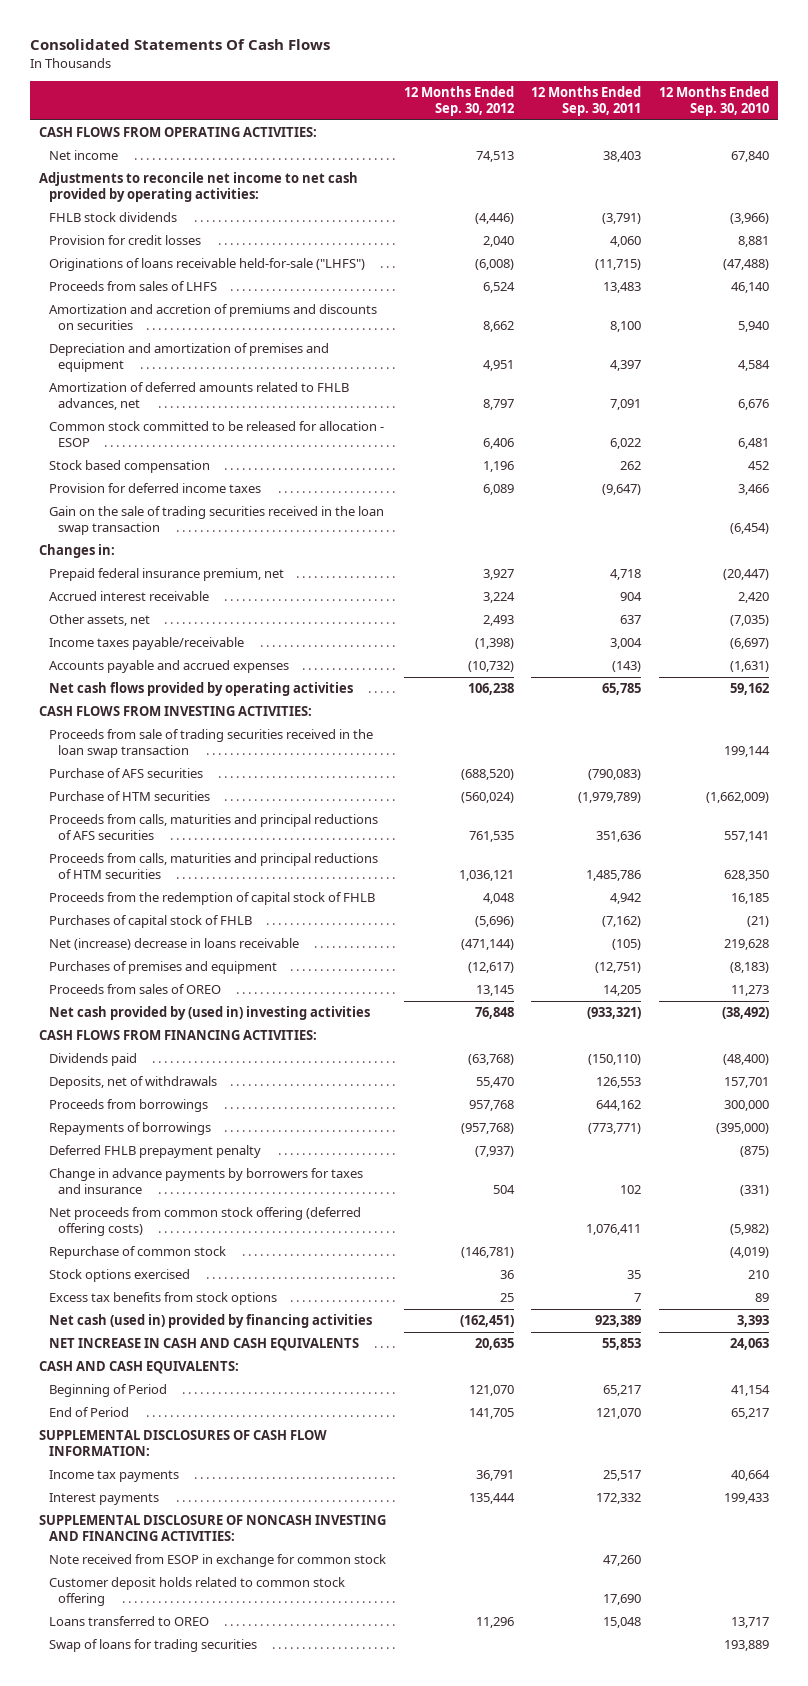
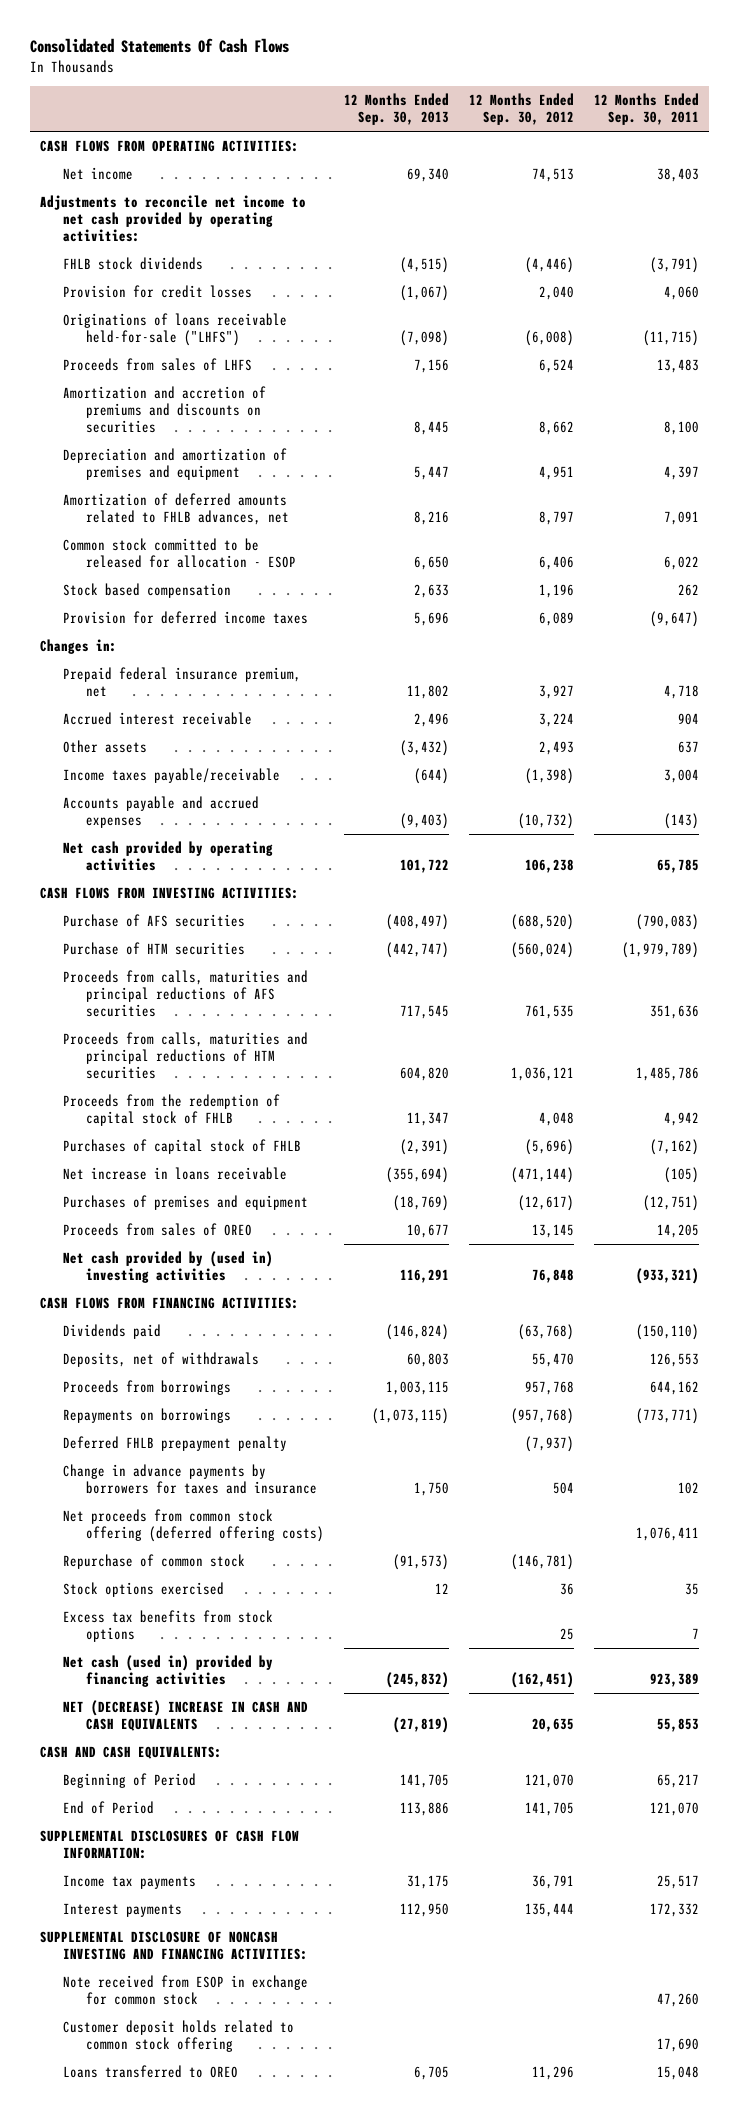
- | 12 Months Ended Sep. 30, 2012 | 12 Months Ended Sep. 30, 2011 | 12 Months Ended Sep. 30, 2010
+ | 12 Months Ended Sep. 30, 2013 | 12 Months Ended Sep. 30, 2012 | 12 Months Ended Sep. 30, 2011
- Gain on the sale of trading securities received in the loan swap transaction | | | (6,454)
- Other assets, net | 2,493 | 637 | (7,035)
+ Other assets | (3,432) | 2,493 | 637
- Net cash flows provided by operating activities | 106,238 | 65,785 | 59,162
+ Net cash provided by operating activities | 101,722 | 106,238 | 65,785
- Proceeds from sale of trading securities received in the loan swap transaction | | | 199,144
- Net (increase) decrease in loans receivable | (471,144) | (105) | 219,628
+ Net increase in loans receivable | (355,694) | (471,144) | (105)
- Repayments of borrowings | (957,768) | (773,771) | (395,000)
+ Repayments on borrowings | (1,073,115) | (957,768) | (773,771)
- NET INCREASE IN CASH AND CASH EQUIVALENTS | 20,635 | 55,853 | 24,063
+ NET (DECREASE) INCREASE IN CASH AND CASH EQUIVALENTS | (27,819) | 20,635 | 55,853
- Swap of loans for trading securities | | | 193,889

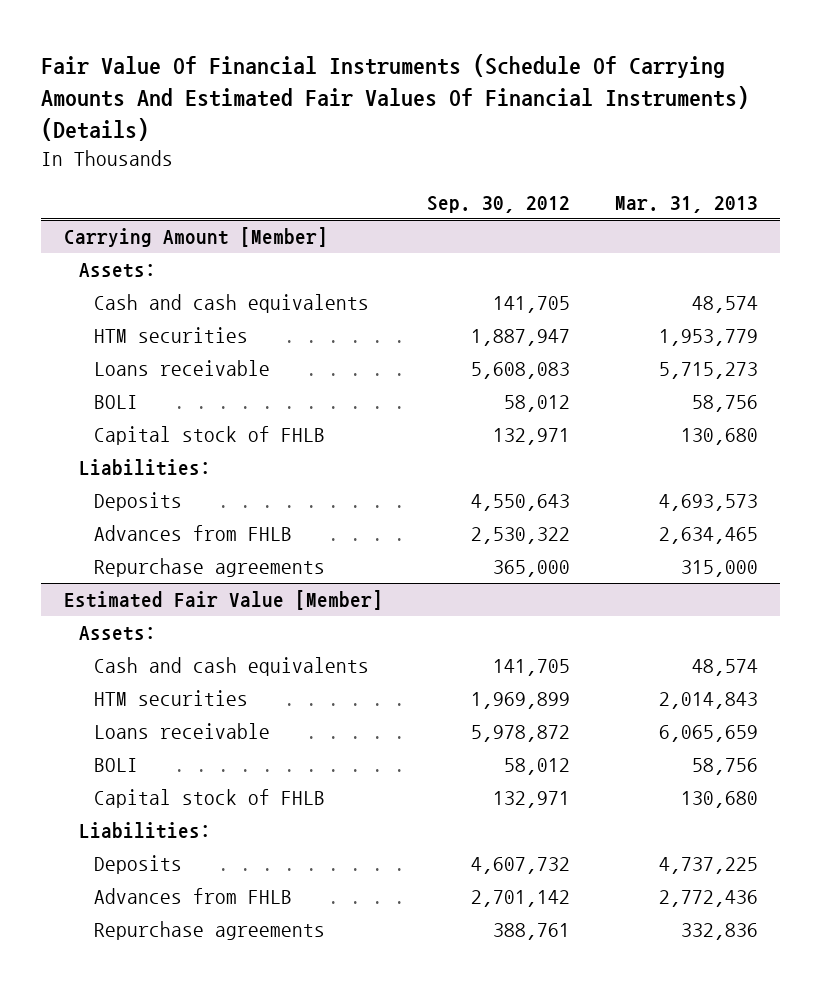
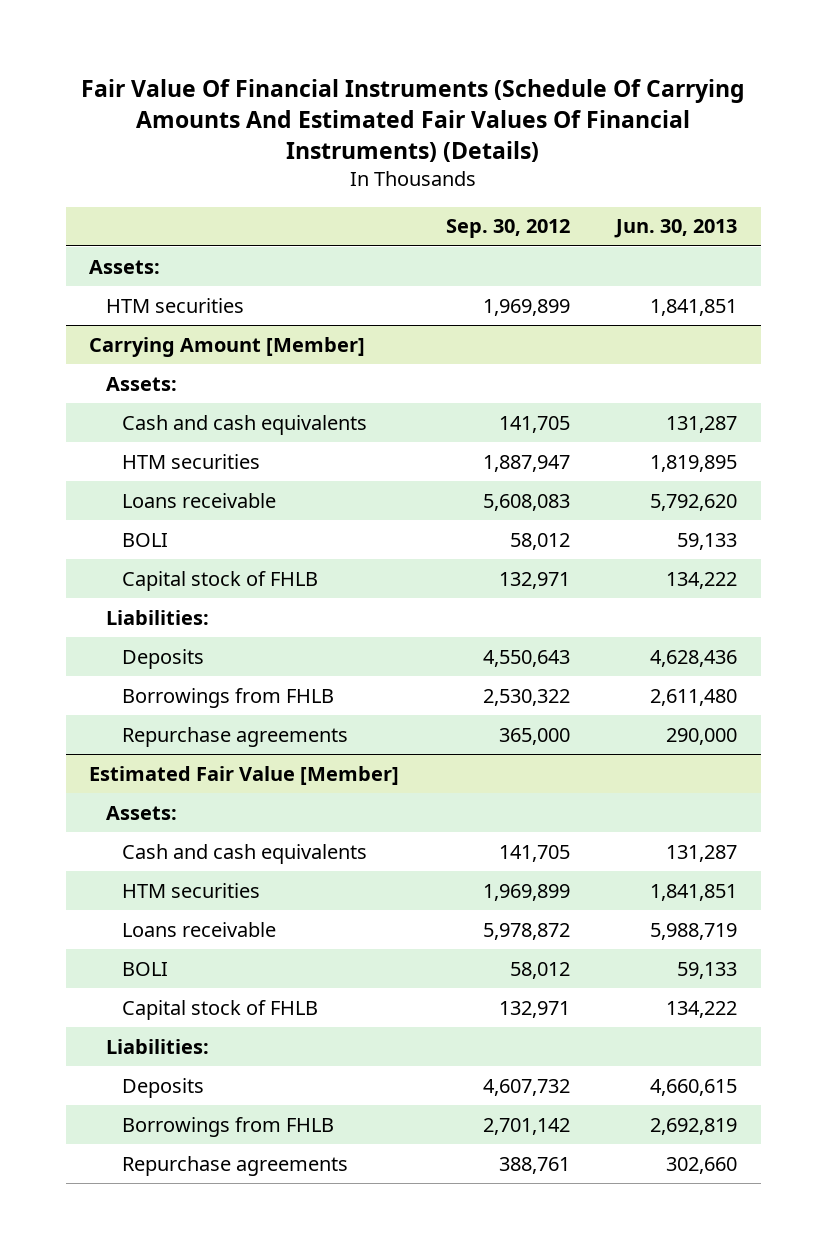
- | Sep. 30, 2012 | Mar. 31, 2013
+ | Sep. 30, 2012 | Jun. 30, 2013
+ Assets:
+ HTM securities | 1,969,899 | 1,841,851
@ Carrying Amount [Member]
- Advances from FHLB | 2,530,322 | 2,634,465
+ Borrowings from FHLB | 2,530,322 | 2,611,480
@ Estimated Fair Value [Member]
- Advances from FHLB | 2,701,142 | 2,772,436
+ Borrowings from FHLB | 2,701,142 | 2,692,819

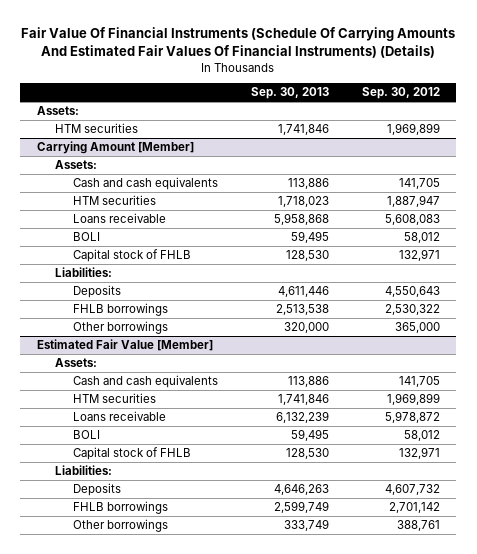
- | Sep. 30, 2012 | Jun. 30, 2013
+ | Sep. 30, 2013 | Sep. 30, 2012
@ Carrying Amount [Member]
- Borrowings from FHLB | 2,530,322 | 2,611,480
- Repurchase agreements | 365,000 | 290,000
+ FHLB borrowings | 2,513,538 | 2,530,322
+ Other borrowings | 320,000 | 365,000
@ Estimated Fair Value [Member]
- Borrowings from FHLB | 2,701,142 | 2,692,819
- Repurchase agreements | 388,761 | 302,660
+ FHLB borrowings | 2,599,749 | 2,701,142
+ Other borrowings | 333,749 | 388,761

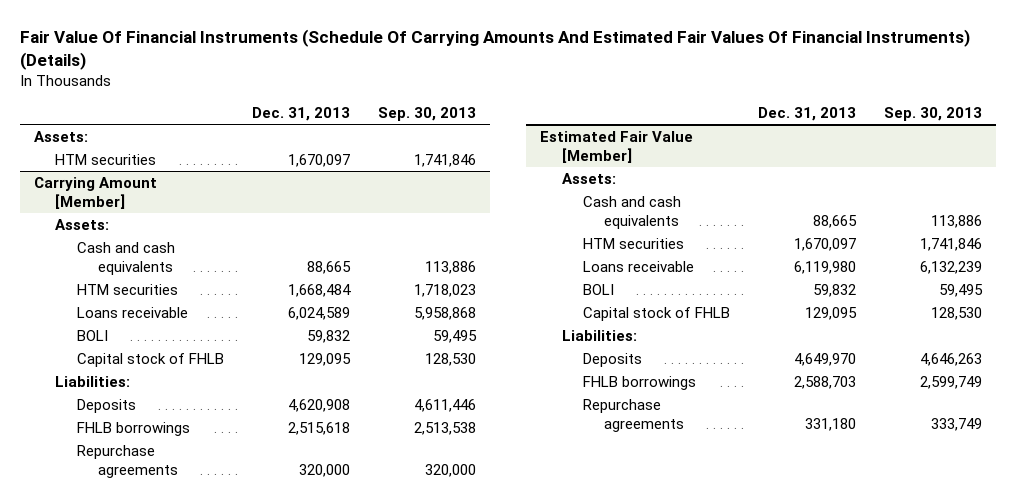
- | Sep. 30, 2013 | Sep. 30, 2012
+ | Dec. 31, 2013 | Sep. 30, 2013
@ Carrying Amount [Member]
- Other borrowings | 320,000 | 365,000
+ Repurchase agreements | 320,000 | 320,000
@ Estimated Fair Value [Member]
- Other borrowings | 333,749 | 388,761
+ Repurchase agreements | 331,180 | 333,749

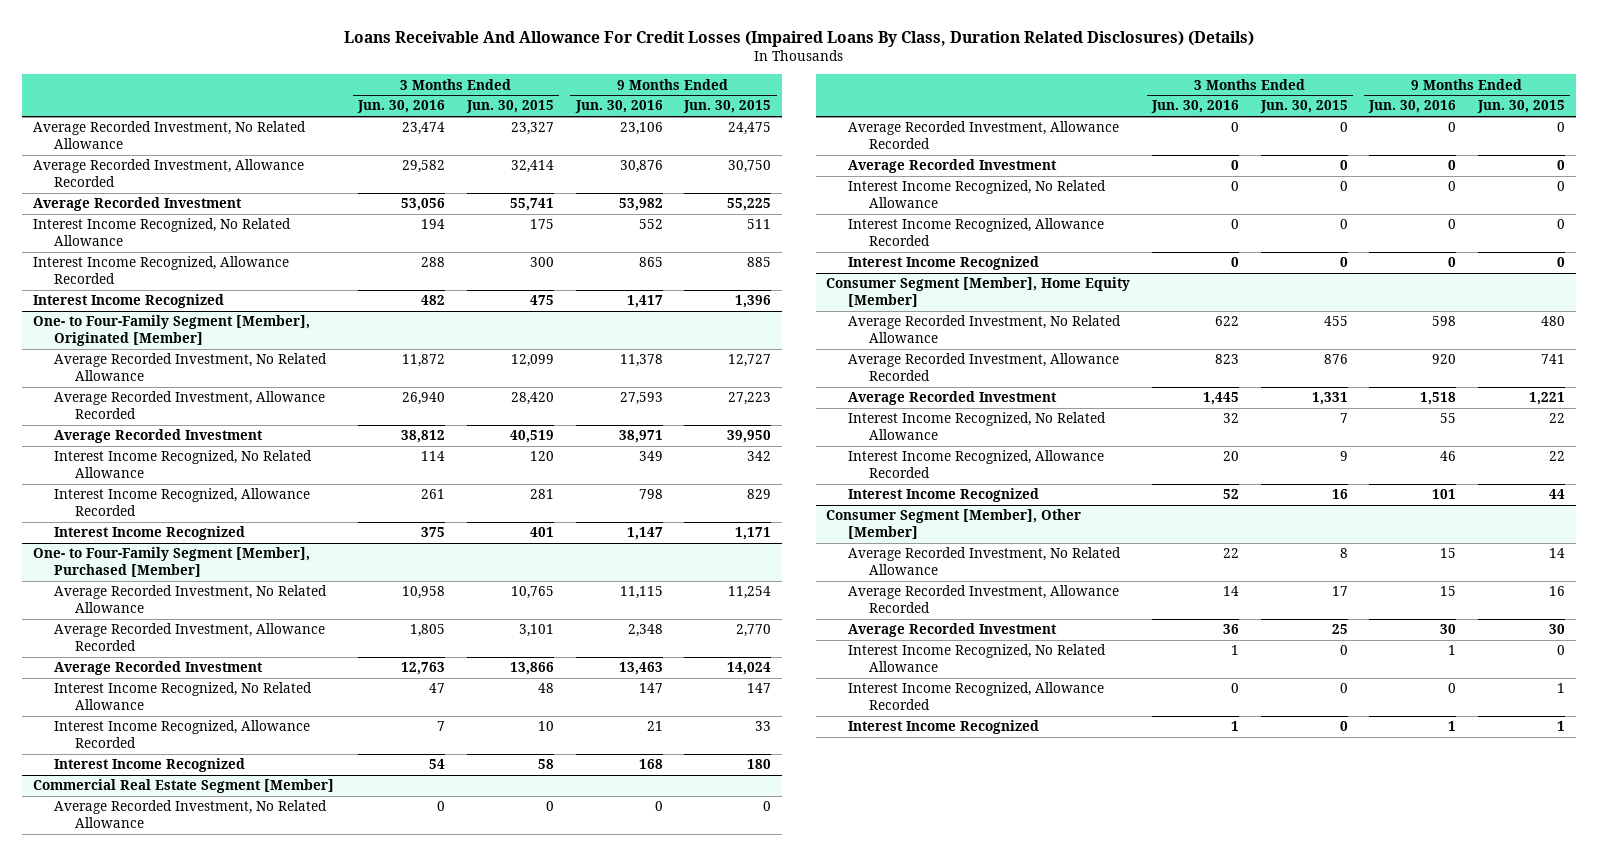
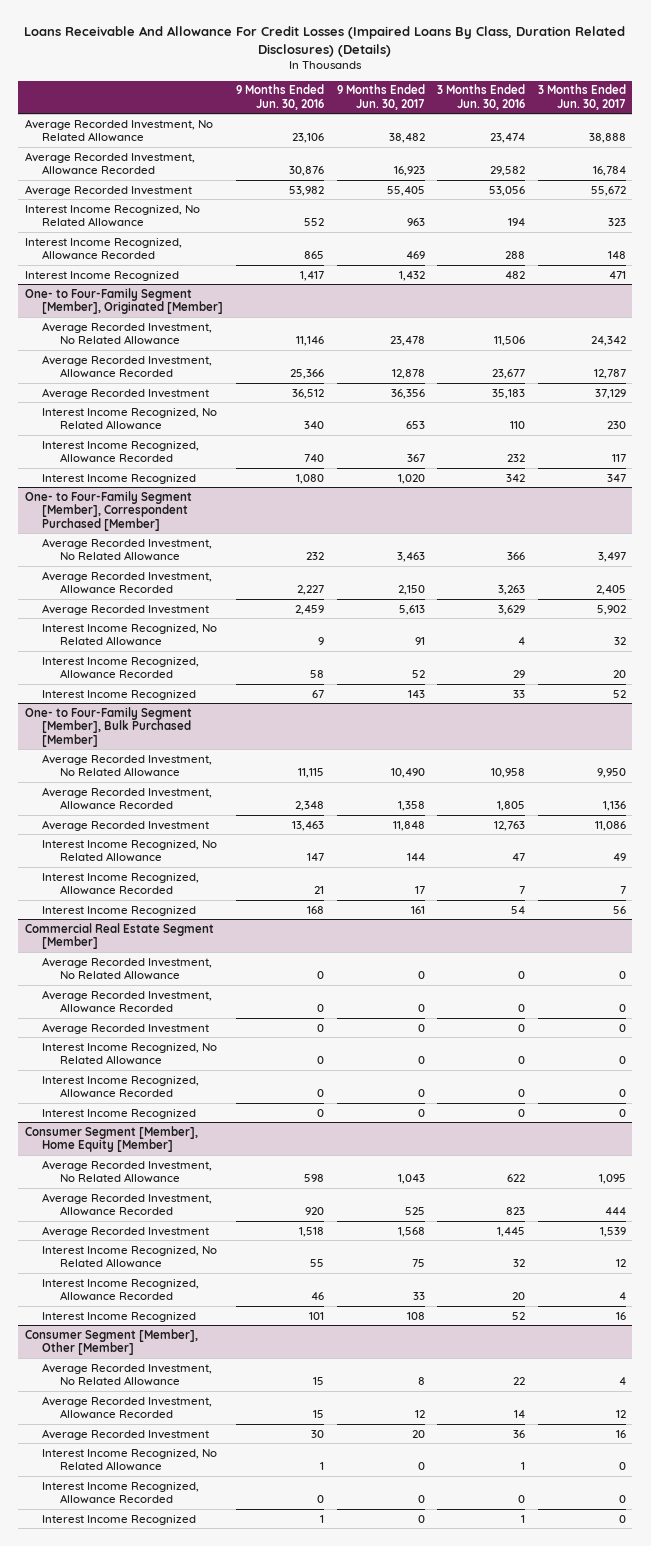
- | 3 Months Ended Jun. 30, 2016 | 3 Months Ended Jun. 30, 2015 | 9 Months Ended Jun. 30, 2016 | 9 Months Ended Jun. 30, 2015
+ | 9 Months Ended Jun. 30, 2016 | 9 Months Ended Jun. 30, 2017 | 3 Months Ended Jun. 30, 2016 | 3 Months Ended Jun. 30, 2017
@ One- to Four-Family Segment [Member], Originated [Member]
- Average Recorded Investment, No Related Allowance | 11,872 | 12,099 | 11,378 | 12,727
- Average Recorded Investment, Allowance Recorded | 26,940 | 28,420 | 27,593 | 27,223
- Average Recorded Investment | 38,812 | 40,519 | 38,971 | 39,950
- Interest Income Recognized, No Related Allowance | 114 | 120 | 349 | 342
- Interest Income Recognized, Allowance Recorded | 261 | 281 | 798 | 829
- Interest Income Recognized | 375 | 401 | 1,147 | 1,171
- One- to Four-Family Segment [Member], Purchased [Member]
@ One- to Four-Family Segment [Member], Originated [Member]
+ Average Recorded Investment, No Related Allowance | 11,146 | 23,478 | 11,506 | 24,342
+ Average Recorded Investment, Allowance Recorded | 25,366 | 12,878 | 23,677 | 12,787
+ Average Recorded Investment | 36,512 | 36,356 | 35,183 | 37,129
+ Interest Income Recognized, No Related Allowance | 340 | 653 | 110 | 230
+ Interest Income Recognized, Allowance Recorded | 740 | 367 | 232 | 117
+ Interest Income Recognized | 1,080 | 1,020 | 342 | 347
+ One- to Four-Family Segment [Member], Correspondent Purchased [Member]
+ Average Recorded Investment, No Related Allowance | 232 | 3,463 | 366 | 3,497
+ Average Recorded Investment, Allowance Recorded | 2,227 | 2,150 | 3,263 | 2,405
+ Average Recorded Investment | 2,459 | 5,613 | 3,629 | 5,902
+ Interest Income Recognized, No Related Allowance | 9 | 91 | 4 | 32
+ Interest Income Recognized, Allowance Recorded | 58 | 52 | 29 | 20
+ Interest Income Recognized | 67 | 143 | 33 | 52
+ One- to Four-Family Segment [Member], Bulk Purchased [Member]

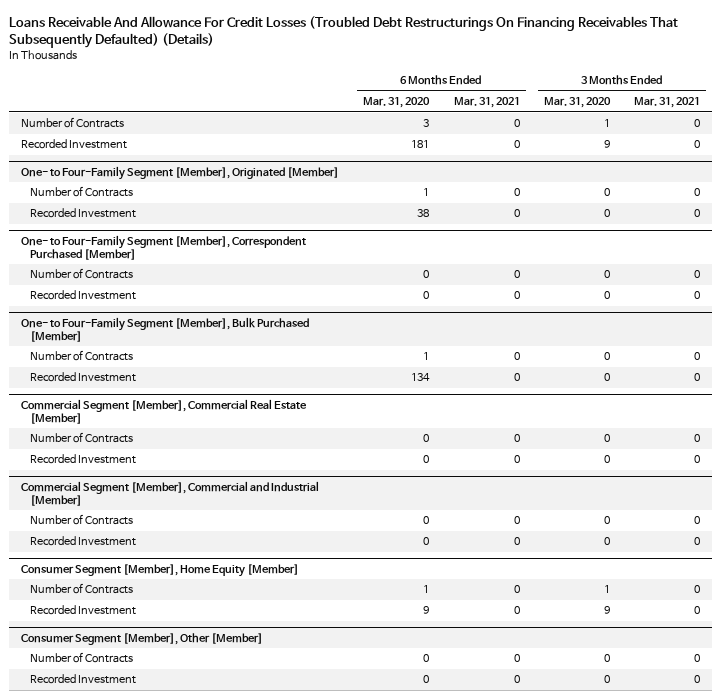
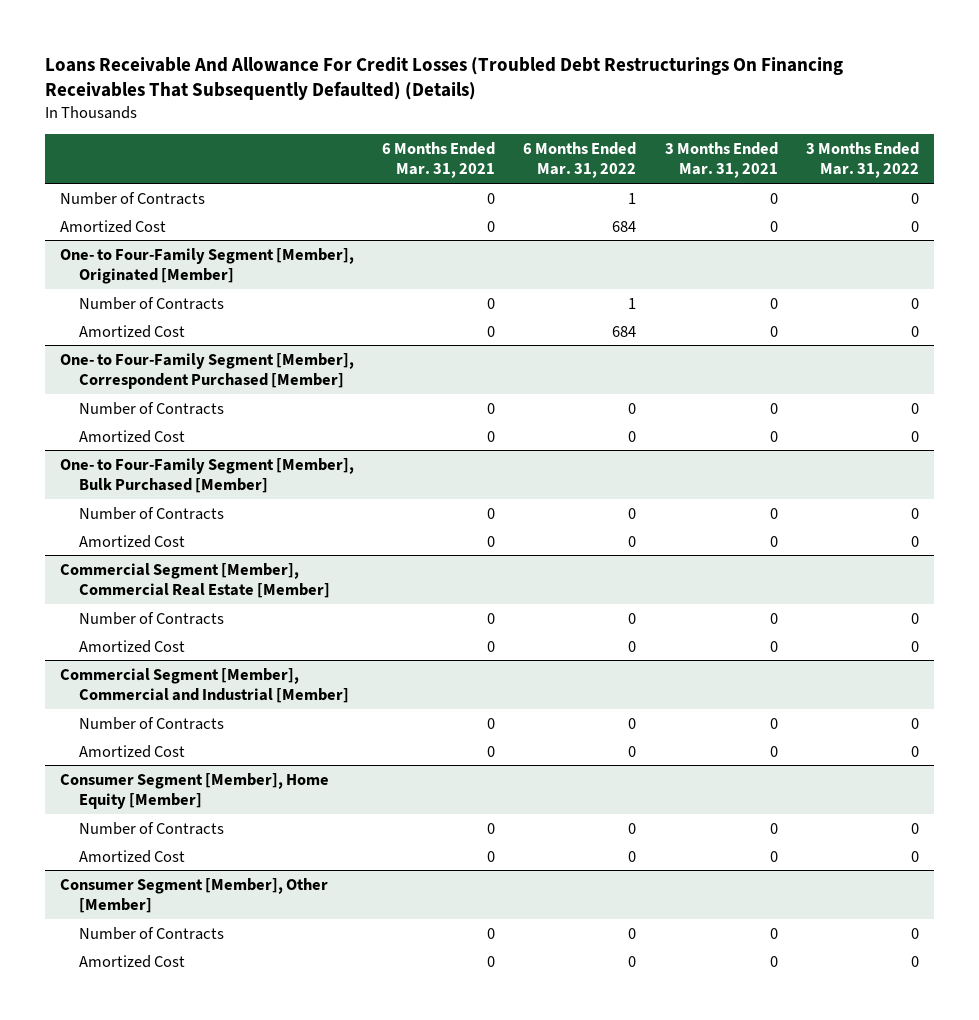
- | 6 Months Ended Mar. 31, 2020 | 6 Months Ended Mar. 31, 2021 | 3 Months Ended Mar. 31, 2020 | 3 Months Ended Mar. 31, 2021
+ | 6 Months Ended Mar. 31, 2021 | 6 Months Ended Mar. 31, 2022 | 3 Months Ended Mar. 31, 2021 | 3 Months Ended Mar. 31, 2022
- Recorded Investment | 181 | 0 | 9 | 0
+ Amortized Cost | 0 | 684 | 0 | 0
@ One- to Four-Family Segment [Member], Originated [Member]
- Recorded Investment | 38 | 0 | 0 | 0
+ Amortized Cost | 0 | 684 | 0 | 0
@ One- to Four-Family Segment [Member], Correspondent Purchased [Member]
- Recorded Investment | 0 | 0 | 0 | 0
+ Amortized Cost | 0 | 0 | 0 | 0
@ One- to Four-Family Segment [Member], Bulk Purchased [Member]
- Recorded Investment | 134 | 0 | 0 | 0
+ Amortized Cost | 0 | 0 | 0 | 0
@ Commercial Segment [Member], Commercial Real Estate [Member]
- Recorded Investment | 0 | 0 | 0 | 0
+ Amortized Cost | 0 | 0 | 0 | 0
@ Commercial Segment [Member], Commercial and Industrial [Member]
- Recorded Investment | 0 | 0 | 0 | 0
+ Amortized Cost | 0 | 0 | 0 | 0
@ Consumer Segment [Member], Home Equity [Member]
- Recorded Investment | 9 | 0 | 9 | 0
+ Amortized Cost | 0 | 0 | 0 | 0
@ Consumer Segment [Member], Other [Member]
- Recorded Investment | 0 | 0 | 0 | 0
+ Amortized Cost | 0 | 0 | 0 | 0

